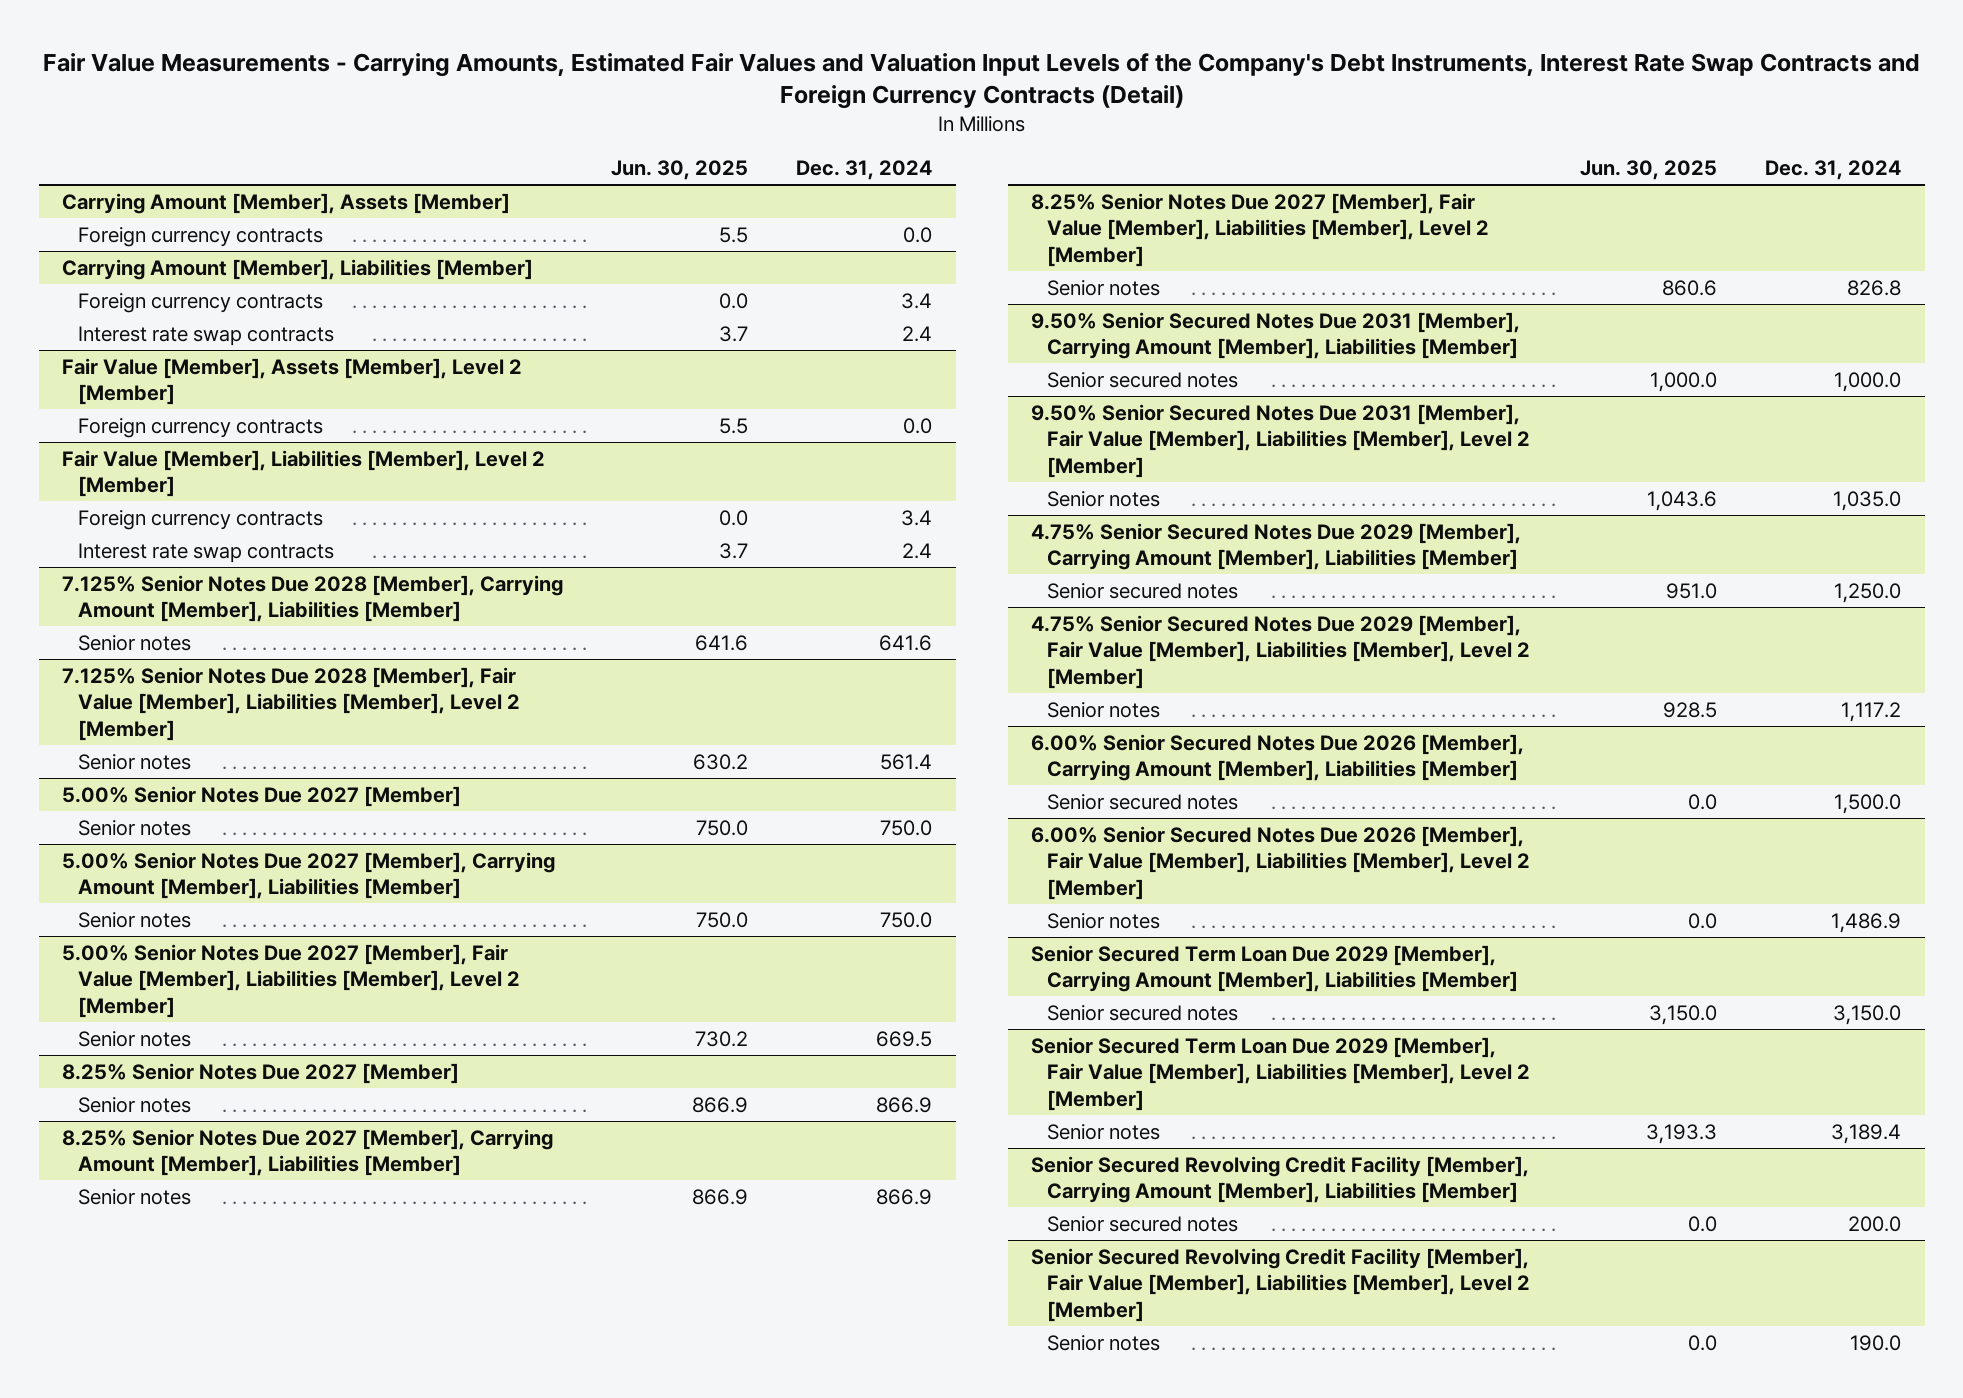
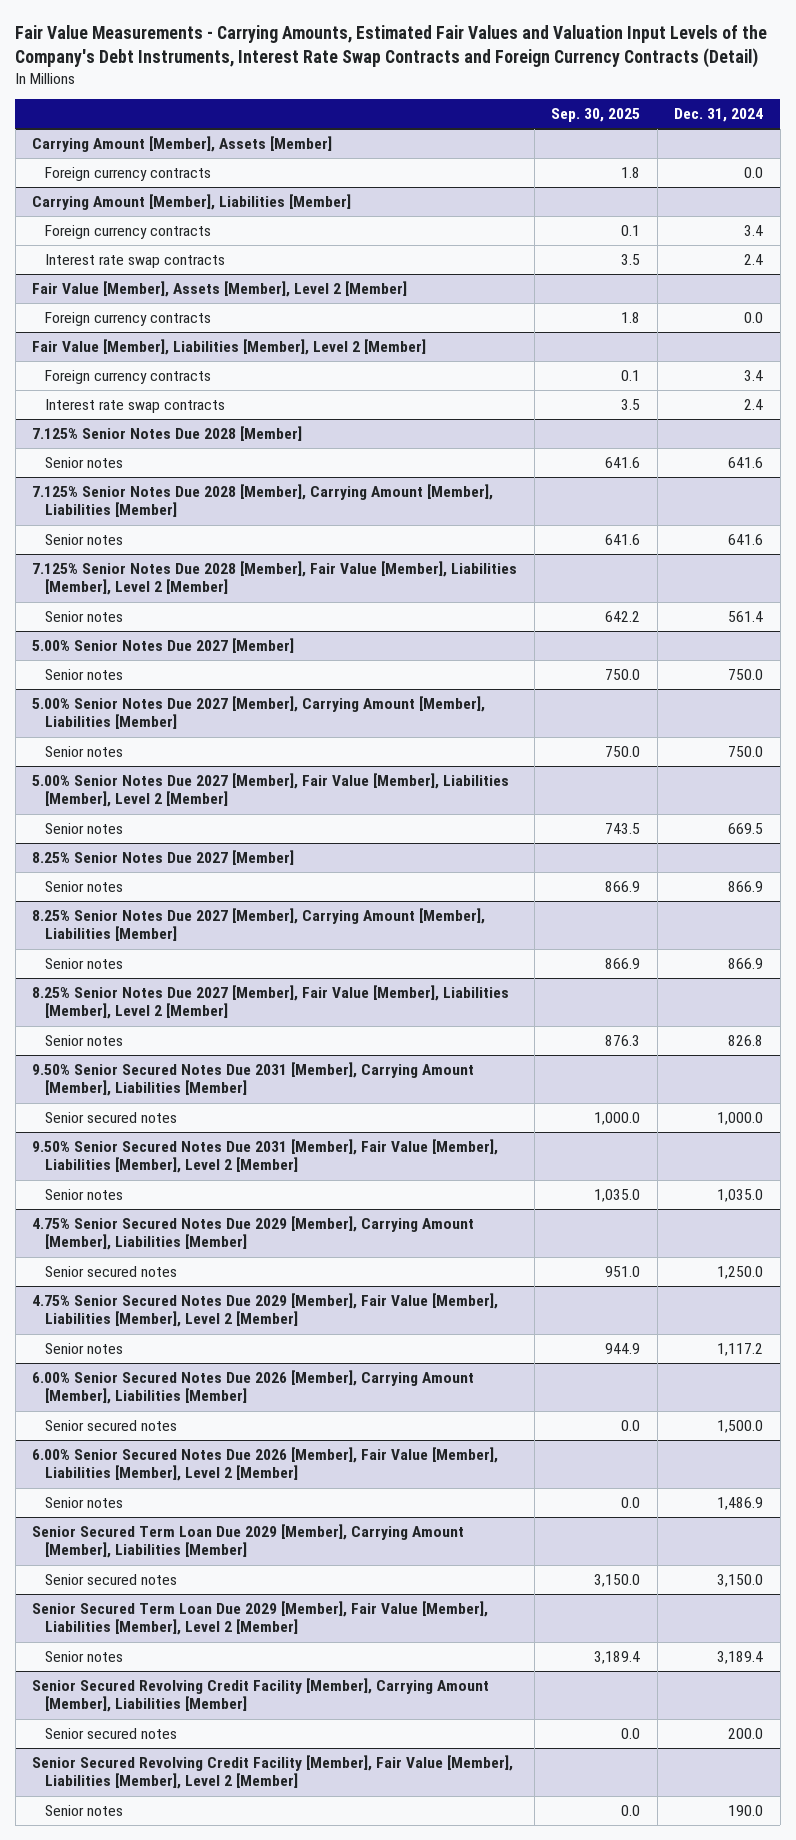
- | Jun. 30, 2025 | Dec. 31, 2024
+ | Sep. 30, 2025 | Dec. 31, 2024
+ 7.125% Senior Notes Due 2028 [Member]
+ Senior notes | 641.6 | 641.6

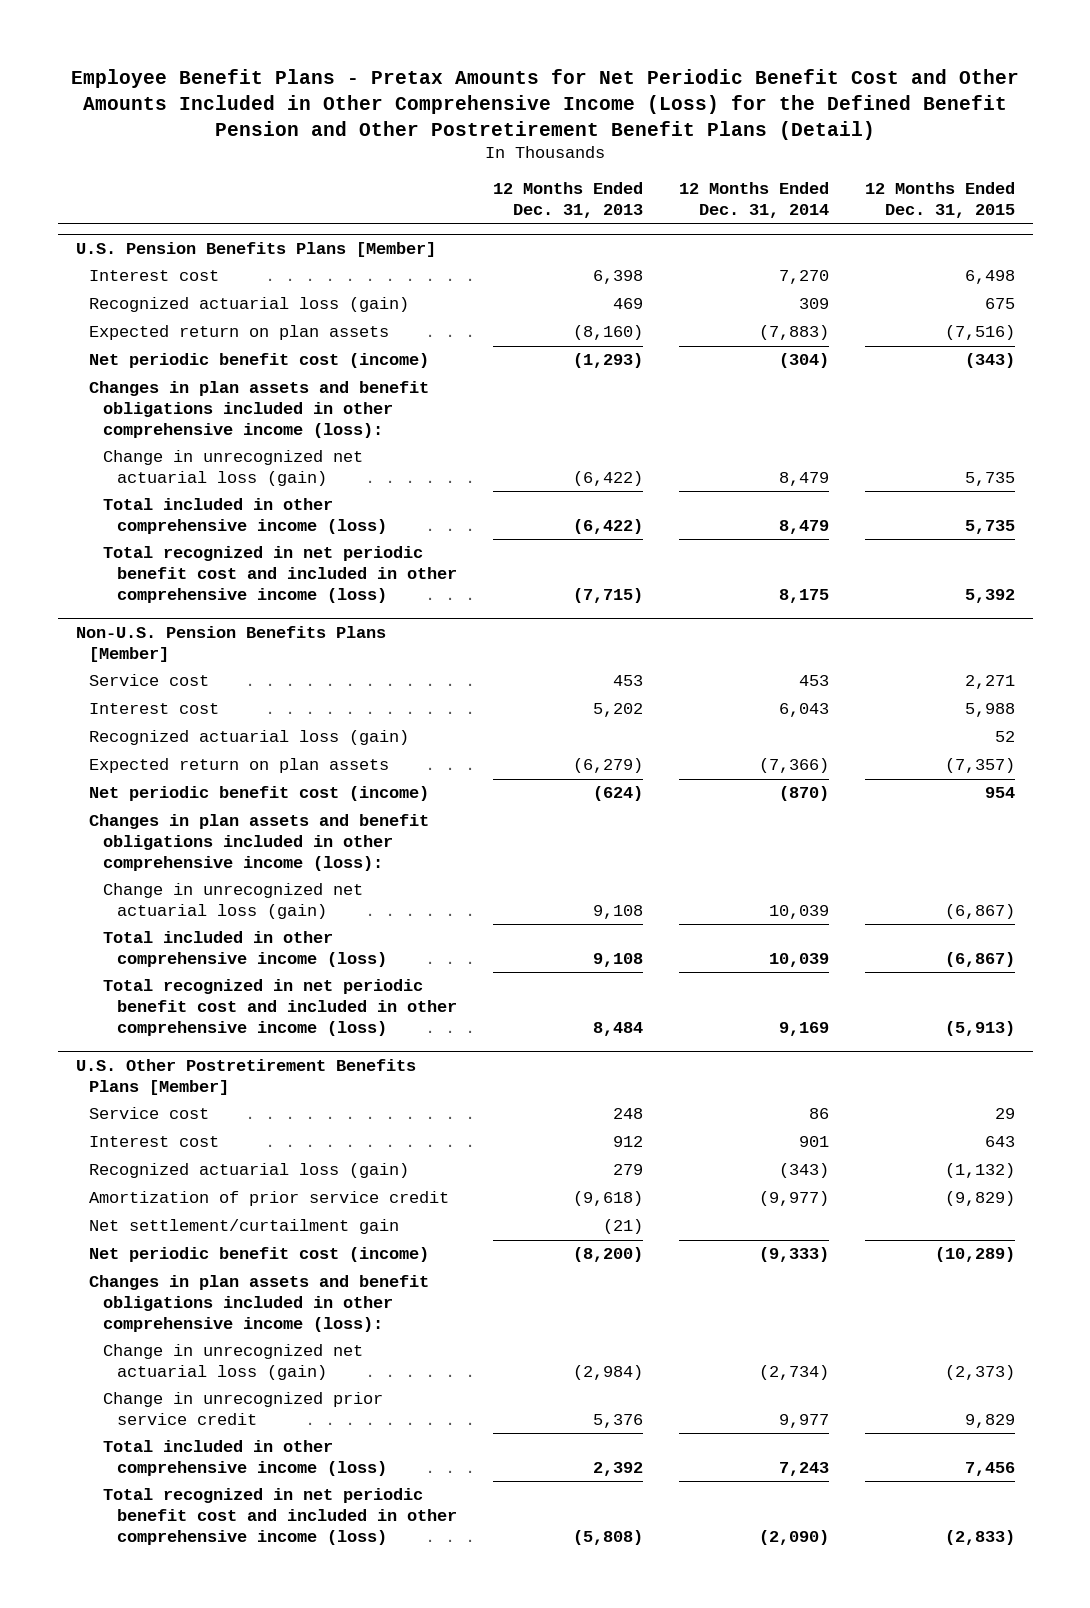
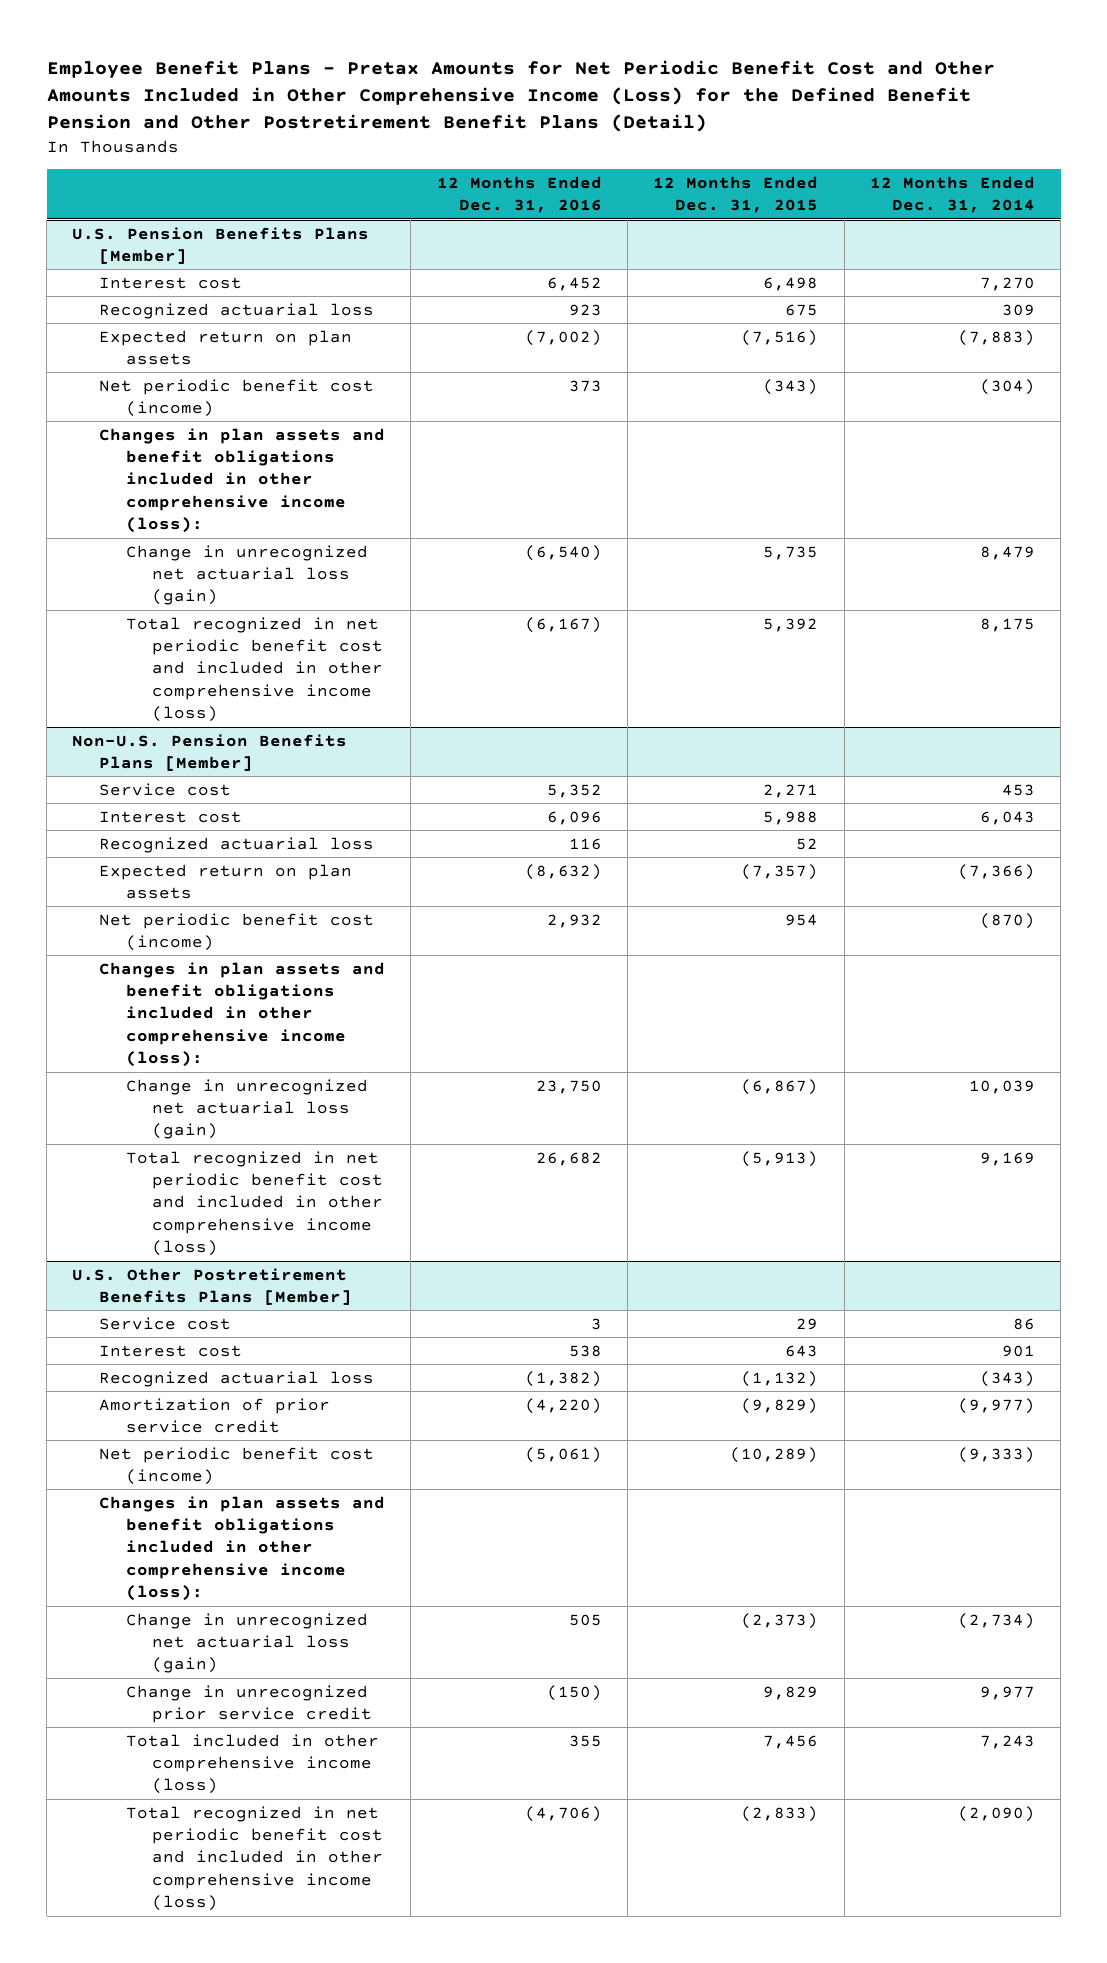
- | 12 Months Ended Dec. 31, 2013 | 12 Months Ended Dec. 31, 2014 | 12 Months Ended Dec. 31, 2015
+ | 12 Months Ended Dec. 31, 2016 | 12 Months Ended Dec. 31, 2015 | 12 Months Ended Dec. 31, 2014
@ U.S. Pension Benefits Plans [Member]
- Recognized actuarial loss (gain) | 469 | 309 | 675
+ Recognized actuarial loss | 923 | 675 | 309
- Total included in other comprehensive income (loss) | (6,422) | 8,479 | 5,735
@ Non-U.S. Pension Benefits Plans [Member]
- Recognized actuarial loss (gain) | | | 52
+ Recognized actuarial loss | 116 | 52 |
- Total included in other comprehensive income (loss) | 9,108 | 10,039 | (6,867)
@ U.S. Other Postretirement Benefits Plans [Member]
- Recognized actuarial loss (gain) | 279 | (343) | (1,132)
+ Recognized actuarial loss | (1,382) | (1,132) | (343)
- Net settlement/curtailment gain | (21) | |

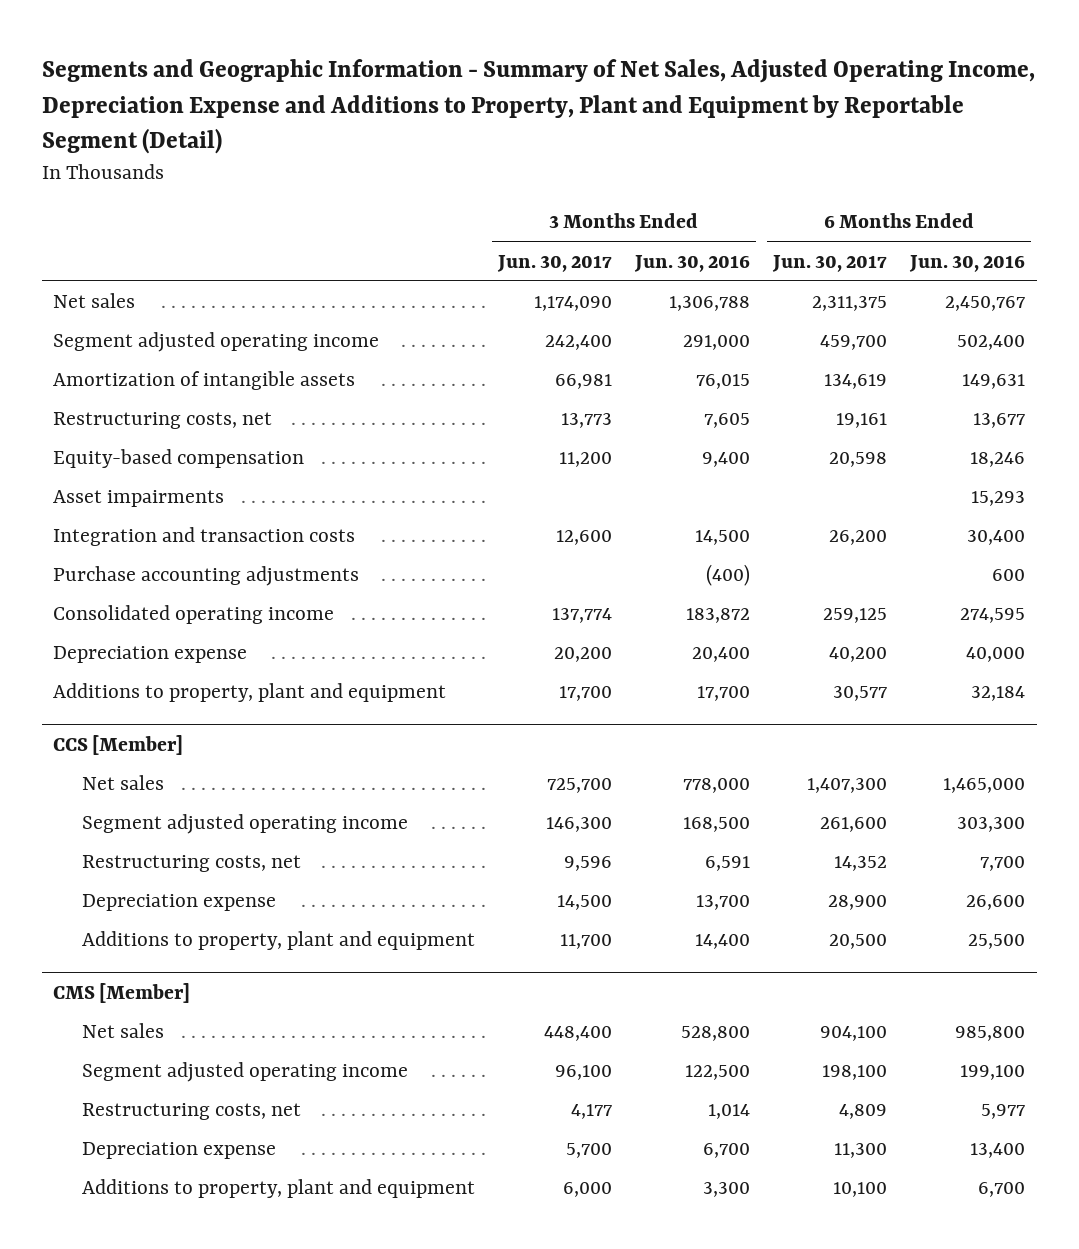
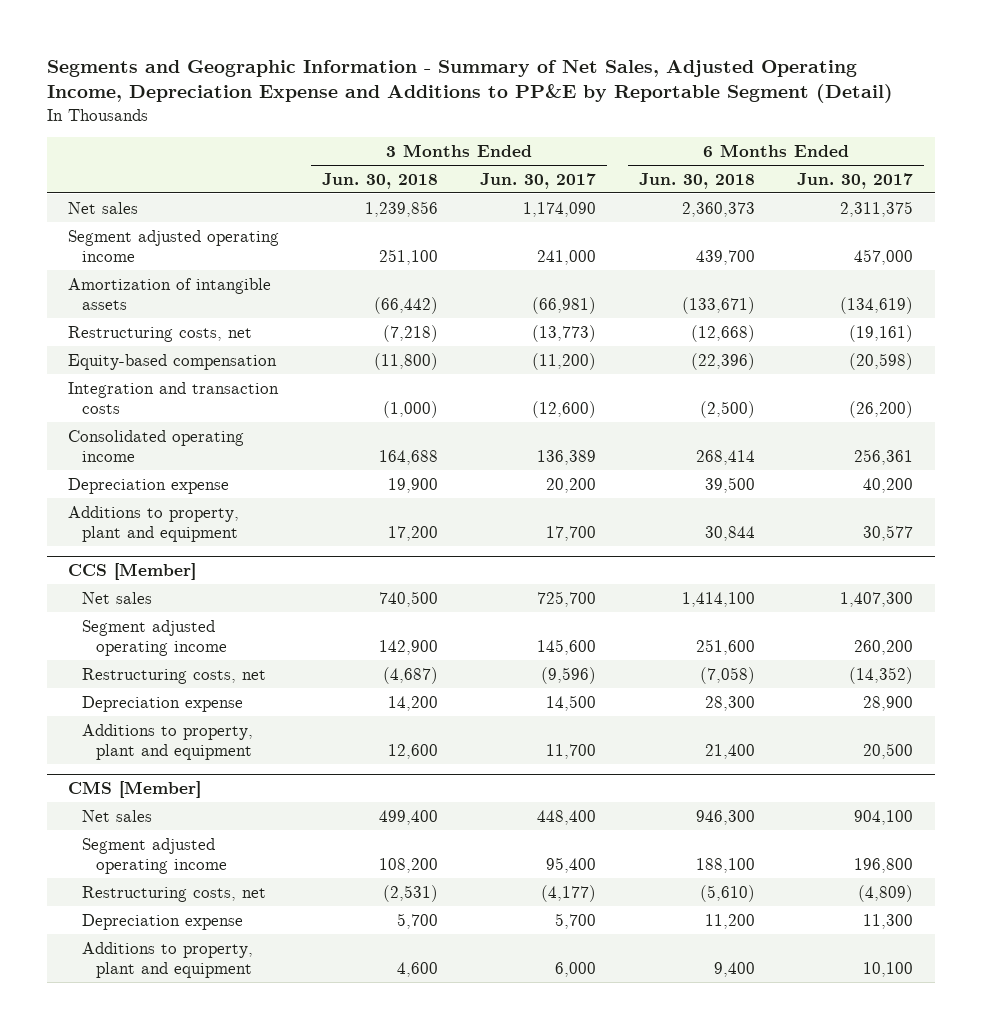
- Segments and Geographic Information - Summary of Net Sales, Adjusted Operating Income, Depreciation Expense and Additions to Property, Plant and Equipment by Reportable Segment (Detail)
+ Segments and Geographic Information - Summary of Net Sales, Adjusted Operating Income, Depreciation Expense and Additions to PP&E by Reportable Segment (Detail)
- | 3 Months Ended Jun. 30, 2017 | 3 Months Ended Jun. 30, 2016 | 6 Months Ended Jun. 30, 2017 | 6 Months Ended Jun. 30, 2016
+ | 3 Months Ended Jun. 30, 2018 | 3 Months Ended Jun. 30, 2017 | 6 Months Ended Jun. 30, 2018 | 6 Months Ended Jun. 30, 2017
- Segment adjusted operating income | 242,400 | 291,000 | 459,700 | 502,400
- Amortization of intangible assets | 66,981 | 76,015 | 134,619 | 149,631
- Restructuring costs, net | 13,773 | 7,605 | 19,161 | 13,677
- Equity-based compensation | 11,200 | 9,400 | 20,598 | 18,246
- Asset impairments | | | | 15,293
- Integration and transaction costs | 12,600 | 14,500 | 26,200 | 30,400
- Purchase accounting adjustments | | (400) | | 600
- Consolidated operating income | 137,774 | 183,872 | 259,125 | 274,595
+ Segment adjusted operating income | 251,100 | 241,000 | 439,700 | 457,000
+ Amortization of intangible assets | (66,442) | (66,981) | (133,671) | (134,619)
+ Restructuring costs, net | (7,218) | (13,773) | (12,668) | (19,161)
+ Equity-based compensation | (11,800) | (11,200) | (22,396) | (20,598)
+ Integration and transaction costs | (1,000) | (12,600) | (2,500) | (26,200)
+ Consolidated operating income | 164,688 | 136,389 | 268,414 | 256,361
@ CCS [Member]
- Segment adjusted operating income | 146,300 | 168,500 | 261,600 | 303,300
- Restructuring costs, net | 9,596 | 6,591 | 14,352 | 7,700
+ Segment adjusted operating income | 142,900 | 145,600 | 251,600 | 260,200
+ Restructuring costs, net | (4,687) | (9,596) | (7,058) | (14,352)
@ CMS [Member]
- Segment adjusted operating income | 96,100 | 122,500 | 198,100 | 199,100
- Restructuring costs, net | 4,177 | 1,014 | 4,809 | 5,977
+ Segment adjusted operating income | 108,200 | 95,400 | 188,100 | 196,800
+ Restructuring costs, net | (2,531) | (4,177) | (5,610) | (4,809)

